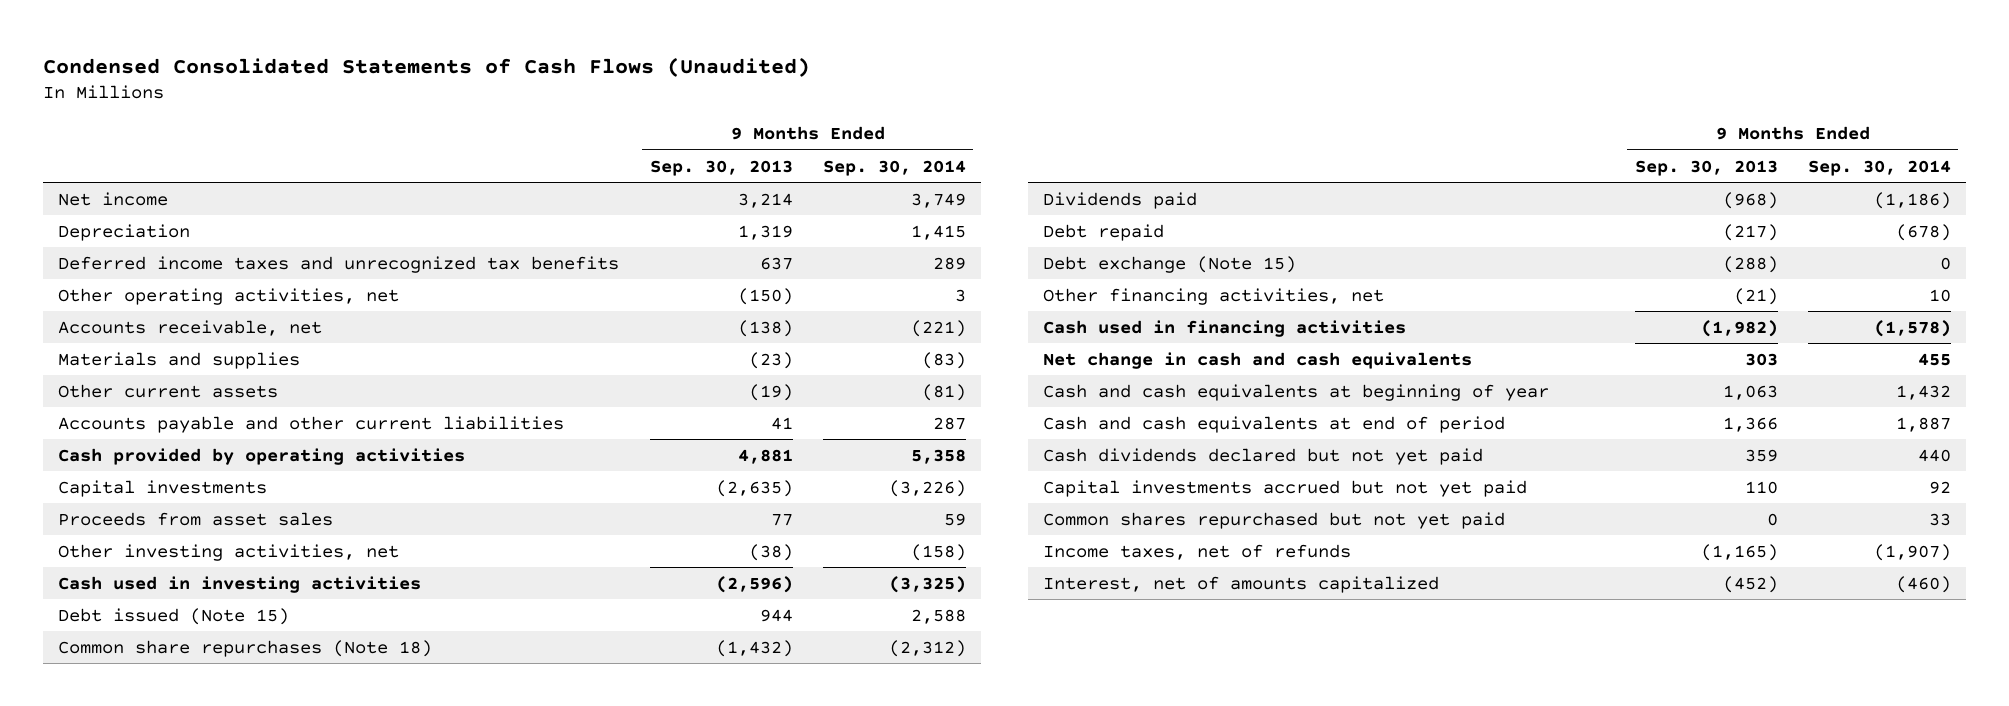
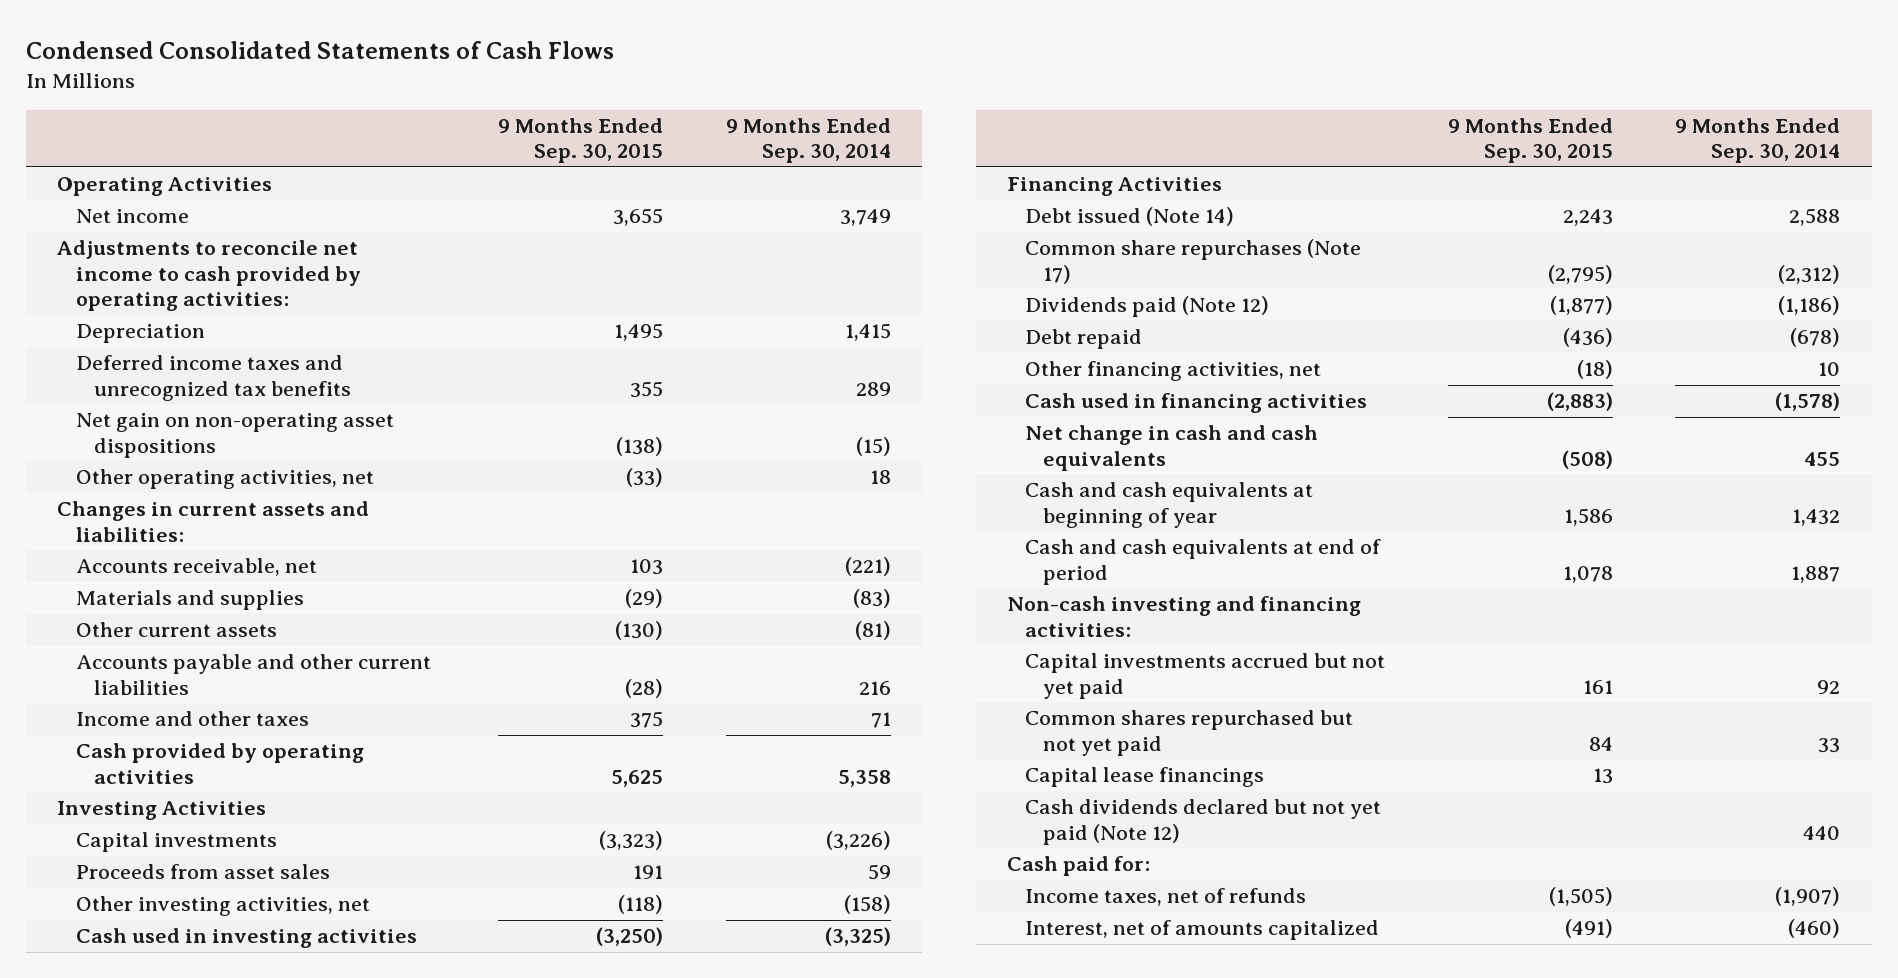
- Condensed Consolidated Statements of Cash Flows (Unaudited)
+ Condensed Consolidated Statements of Cash Flows
- | 9 Months Ended Sep. 30, 2013 | 9 Months Ended Sep. 30, 2014
+ | 9 Months Ended Sep. 30, 2015 | 9 Months Ended Sep. 30, 2014
+ Operating Activities
+ Adjustments to reconcile net income to cash provided by operating activities:
- Other operating activities, net | (150) | 3
+ Net gain on non-operating asset dispositions | (138) | (15)
+ Other operating activities, net | (33) | 18
+ Changes in current assets and liabilities:
- Accounts payable and other current liabilities | 41 | 287
+ Accounts payable and other current liabilities | (28) | 216
+ Income and other taxes | 375 | 71
+ Investing Activities
- Debt issued (Note 15) | 944 | 2,588
- Common share repurchases (Note 18) | (1,432) | (2,312)
- Dividends paid | (968) | (1,186)
+ Financing Activities
+ Debt issued (Note 14) | 2,243 | 2,588
+ Common share repurchases (Note 17) | (2,795) | (2,312)
+ Dividends paid (Note 12) | (1,877) | (1,186)
- Debt exchange (Note 15) | (288) | 0
- Cash dividends declared but not yet paid | 359 | 440
+ Non-cash investing and financing activities:
+ Capital lease financings | 13 |
+ Cash dividends declared but not yet paid (Note 12) | | 440
+ Cash paid for:

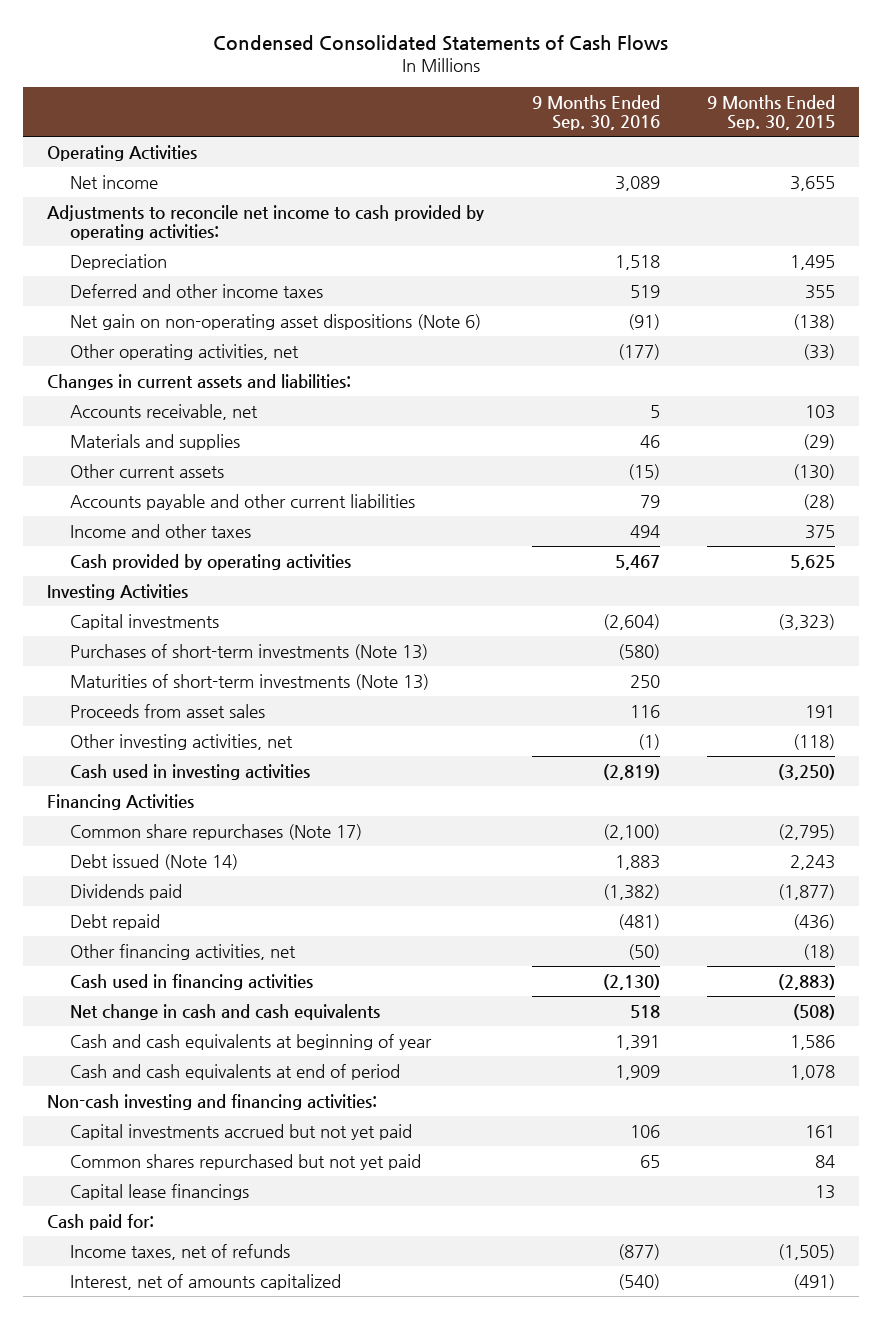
- | 9 Months Ended Sep. 30, 2015 | 9 Months Ended Sep. 30, 2014
+ | 9 Months Ended Sep. 30, 2016 | 9 Months Ended Sep. 30, 2015
- Deferred income taxes and unrecognized tax benefits | 355 | 289
- Net gain on non-operating asset dispositions | (138) | (15)
+ Deferred and other income taxes | 519 | 355
+ Net gain on non-operating asset dispositions (Note 6) | (91) | (138)
+ Purchases of short-term investments (Note 13) | (580) |
+ Maturities of short-term investments (Note 13) | 250 |
- Dividends paid (Note 12) | (1,877) | (1,186)
moved down: Debt issued (Note 14) | 1,883 | 2,243
+ Dividends paid | (1,382) | (1,877)
- Cash dividends declared but not yet paid (Note 12) | | 440

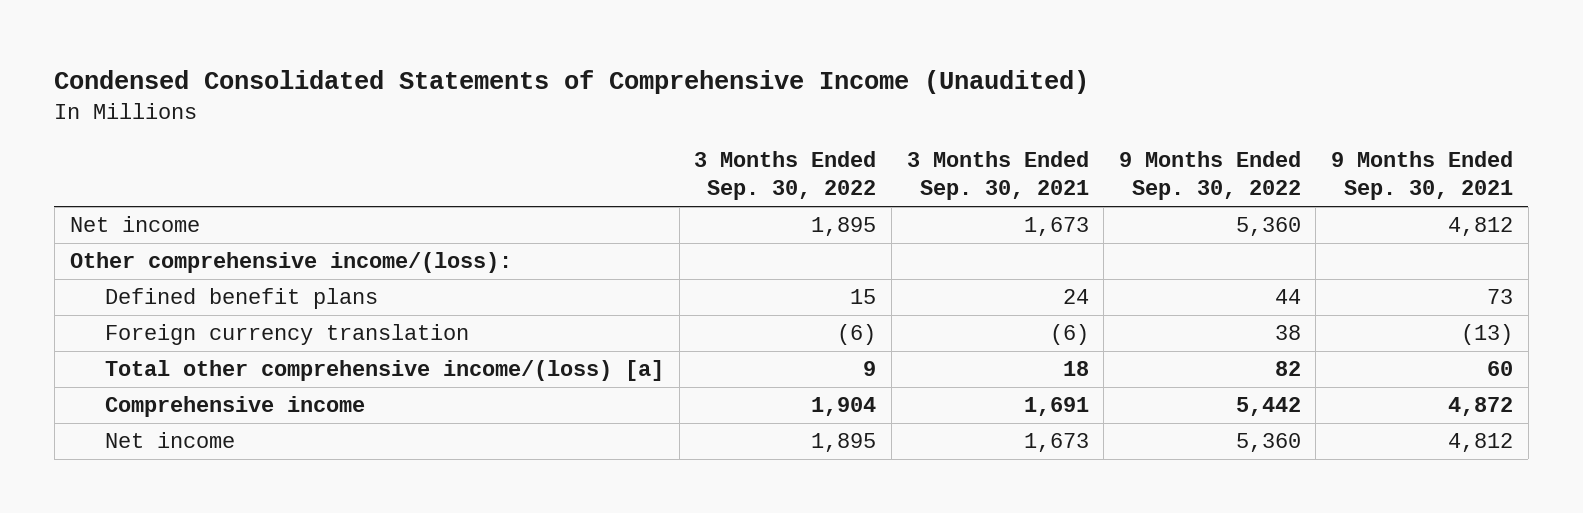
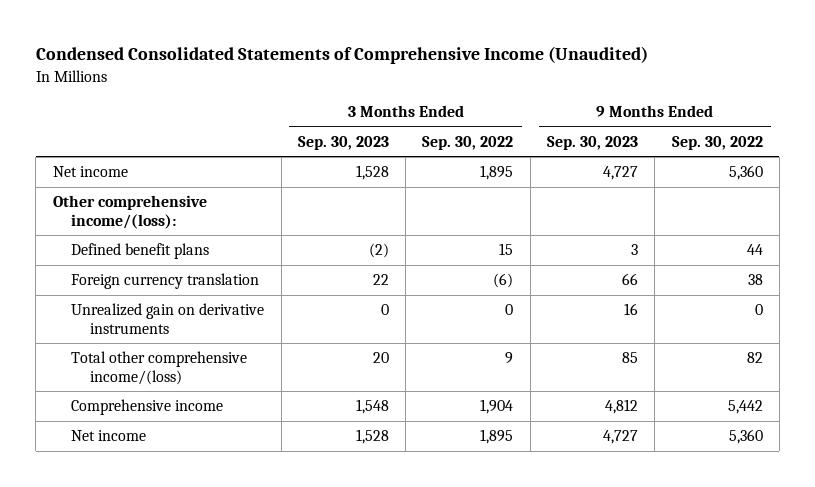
- | 3 Months Ended Sep. 30, 2022 | 3 Months Ended Sep. 30, 2021 | 9 Months Ended Sep. 30, 2022 | 9 Months Ended Sep. 30, 2021
+ | 3 Months Ended Sep. 30, 2023 | 3 Months Ended Sep. 30, 2022 | 9 Months Ended Sep. 30, 2023 | 9 Months Ended Sep. 30, 2022
- Total other comprehensive income/(loss) [a] | 9 | 18 | 82 | 60
+ Unrealized gain on derivative instruments | 0 | 0 | 16 | 0
+ Total other comprehensive income/(loss) | 20 | 9 | 85 | 82

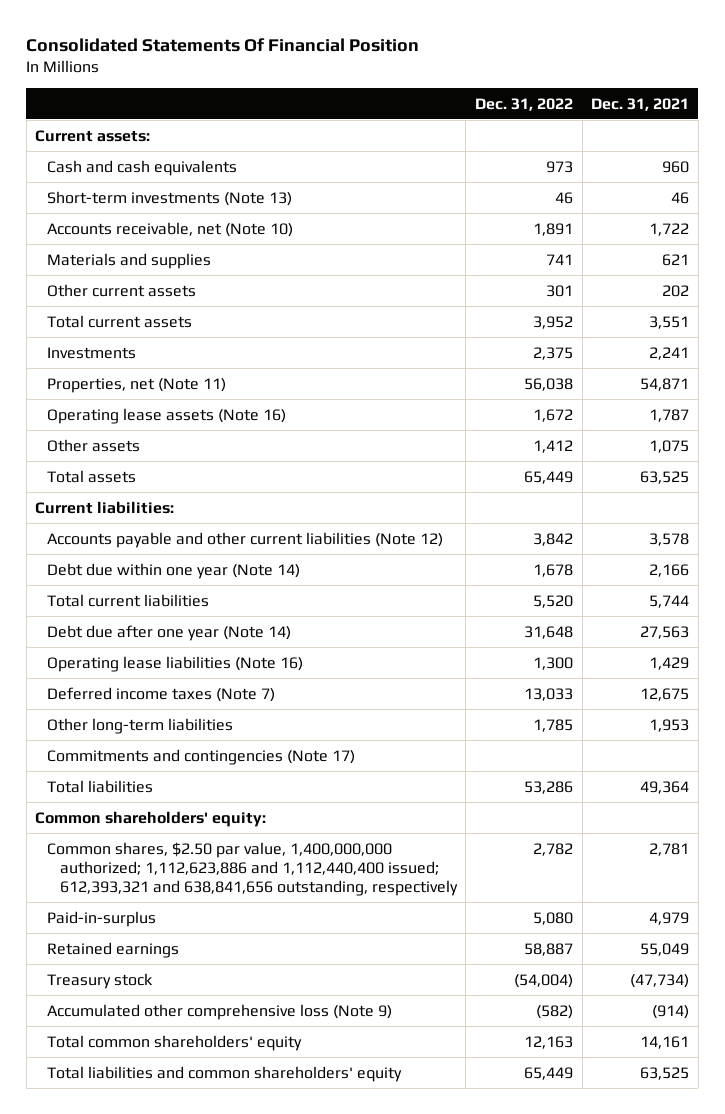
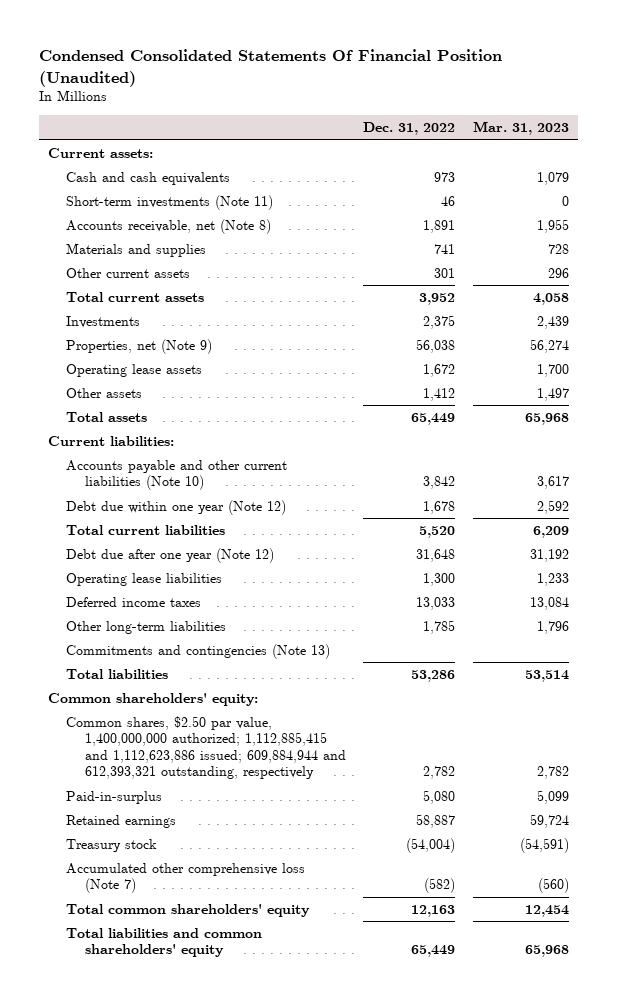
- Consolidated Statements Of Financial Position
+ Condensed Consolidated Statements Of Financial Position (Unaudited)
- | Dec. 31, 2022 | Dec. 31, 2021
+ | Dec. 31, 2022 | Mar. 31, 2023
- Short-term investments (Note 13) | 46 | 46
- Accounts receivable, net (Note 10) | 1,891 | 1,722
+ Short-term investments (Note 11) | 46 | 0
+ Accounts receivable, net (Note 8) | 1,891 | 1,955
- Properties, net (Note 11) | 56,038 | 54,871
- Operating lease assets (Note 16) | 1,672 | 1,787
+ Properties, net (Note 9) | 56,038 | 56,274
+ Operating lease assets | 1,672 | 1,700
- Accounts payable and other current liabilities (Note 12) | 3,842 | 3,578
- Debt due within one year (Note 14) | 1,678 | 2,166
+ Accounts payable and other current liabilities (Note 10) | 3,842 | 3,617
+ Debt due within one year (Note 12) | 1,678 | 2,592
- Debt due after one year (Note 14) | 31,648 | 27,563
- Operating lease liabilities (Note 16) | 1,300 | 1,429
- Deferred income taxes (Note 7) | 13,033 | 12,675
+ Debt due after one year (Note 12) | 31,648 | 31,192
+ Operating lease liabilities | 1,300 | 1,233
+ Deferred income taxes | 13,033 | 13,084
- Commitments and contingencies (Note 17)
+ Commitments and contingencies (Note 13)
- Common shares, $2.50 par value, 1,400,000,000 authorized; 1,112,623,886 and 1,112,440,400 issued; 612,393,321 and 638,841,656 outstanding, respectively | 2,782 | 2,781
+ Common shares, $2.50 par value, 1,400,000,000 authorized; 1,112,885,415 and 1,112,623,886 issued; 609,884,944 and 612,393,321 outstanding, respectively | 2,782 | 2,782
- Accumulated other comprehensive loss (Note 9) | (582) | (914)
+ Accumulated other comprehensive loss (Note 7) | (582) | (560)

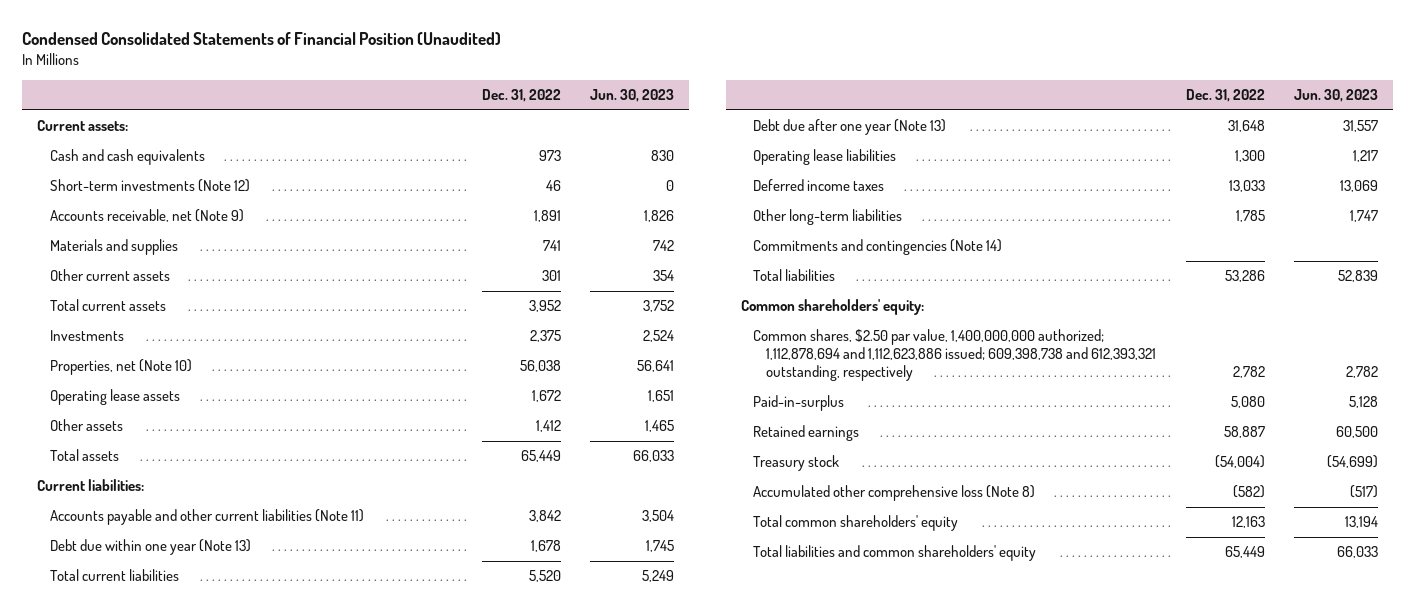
- Condensed Consolidated Statements Of Financial Position (Unaudited)
+ Condensed Consolidated Statements of Financial Position (Unaudited)
- | Dec. 31, 2022 | Mar. 31, 2023
+ | Dec. 31, 2022 | Jun. 30, 2023
- Short-term investments (Note 11) | 46 | 0
- Accounts receivable, net (Note 8) | 1,891 | 1,955
+ Short-term investments (Note 12) | 46 | 0
+ Accounts receivable, net (Note 9) | 1,891 | 1,826
- Properties, net (Note 9) | 56,038 | 56,274
+ Properties, net (Note 10) | 56,038 | 56,641
- Accounts payable and other current liabilities (Note 10) | 3,842 | 3,617
- Debt due within one year (Note 12) | 1,678 | 2,592
+ Accounts payable and other current liabilities (Note 11) | 3,842 | 3,504
+ Debt due within one year (Note 13) | 1,678 | 1,745
- Debt due after one year (Note 12) | 31,648 | 31,192
+ Debt due after one year (Note 13) | 31,648 | 31,557
- Commitments and contingencies (Note 13)
+ Commitments and contingencies (Note 14)
- Common shares, $2.50 par value, 1,400,000,000 authorized; 1,112,885,415 and 1,112,623,886 issued; 609,884,944 and 612,393,321 outstanding, respectively | 2,782 | 2,782
+ Common shares, $2.50 par value, 1,400,000,000 authorized; 1,112,878,694 and 1,112,623,886 issued; 609,398,738 and 612,393,321 outstanding, respectively | 2,782 | 2,782
- Accumulated other comprehensive loss (Note 7) | (582) | (560)
+ Accumulated other comprehensive loss (Note 8) | (582) | (517)

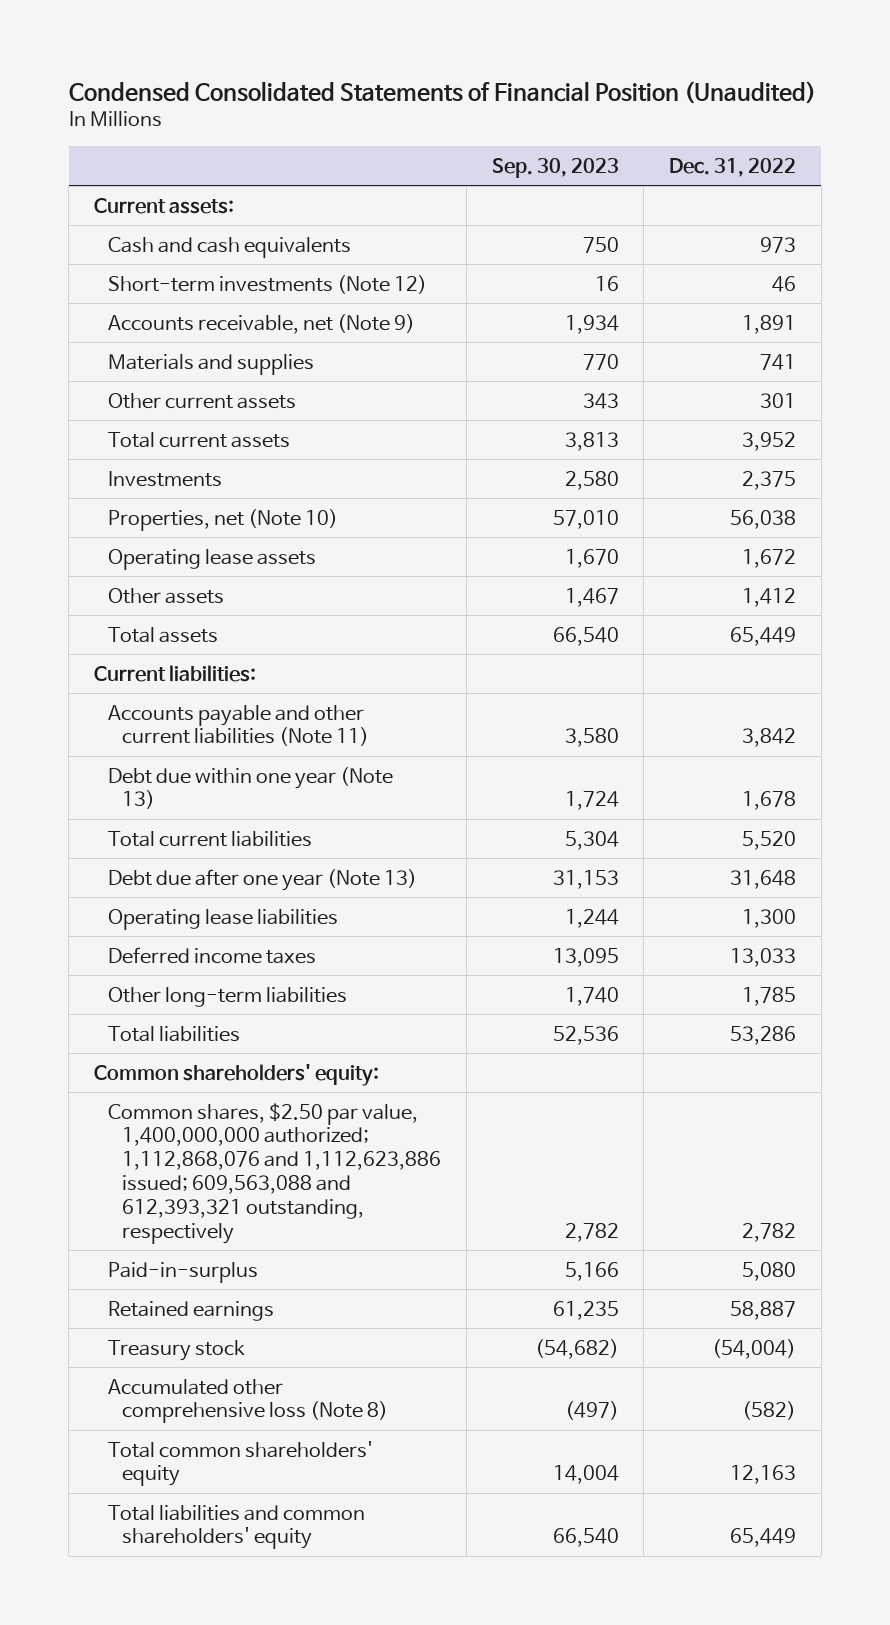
- | Dec. 31, 2022 | Jun. 30, 2023
+ | Sep. 30, 2023 | Dec. 31, 2022
- Commitments and contingencies (Note 14)
- Common shares, $2.50 par value, 1,400,000,000 authorized; 1,112,878,694 and 1,112,623,886 issued; 609,398,738 and 612,393,321 outstanding, respectively | 2,782 | 2,782
+ Common shares, $2.50 par value, 1,400,000,000 authorized; 1,112,868,076 and 1,112,623,886 issued; 609,563,088 and 612,393,321 outstanding, respectively | 2,782 | 2,782

